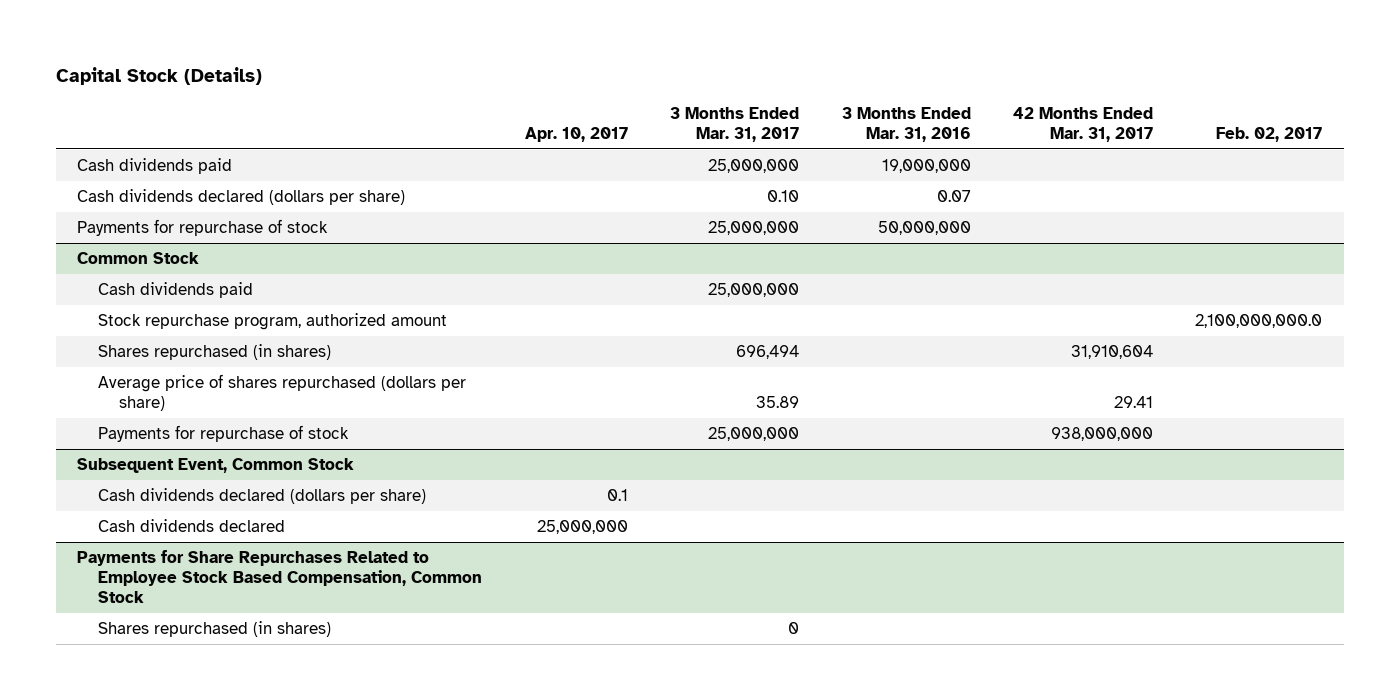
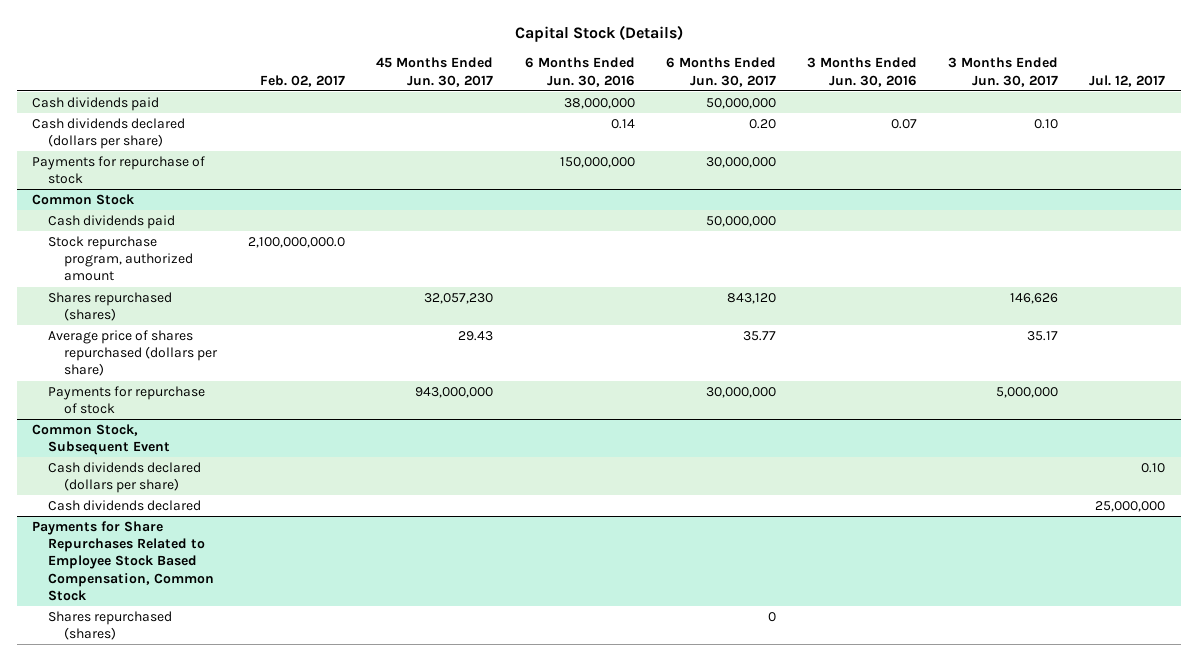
- | Apr. 10, 2017 | 3 Months Ended Mar. 31, 2017 | 3 Months Ended Mar. 31, 2016 | 42 Months Ended Mar. 31, 2017 | Feb. 02, 2017
+ | Feb. 02, 2017 | 45 Months Ended Jun. 30, 2017 | 6 Months Ended Jun. 30, 2016 | 6 Months Ended Jun. 30, 2017 | 3 Months Ended Jun. 30, 2016 | 3 Months Ended Jun. 30, 2017 | Jul. 12, 2017
@ Common Stock
- Shares repurchased (in shares) | | 696,494 | | 31,910,604 |
+ Shares repurchased (shares) | | 32,057,230 | | 843,120 | | 146,626 |
- Subsequent Event, Common Stock
+ Common Stock, Subsequent Event
@ Payments for Share Repurchases Related to Employee Stock Based Compensation, Common Stock
- Shares repurchased (in shares) | | 0 | | |
+ Shares repurchased (shares) | | | | 0 | | |

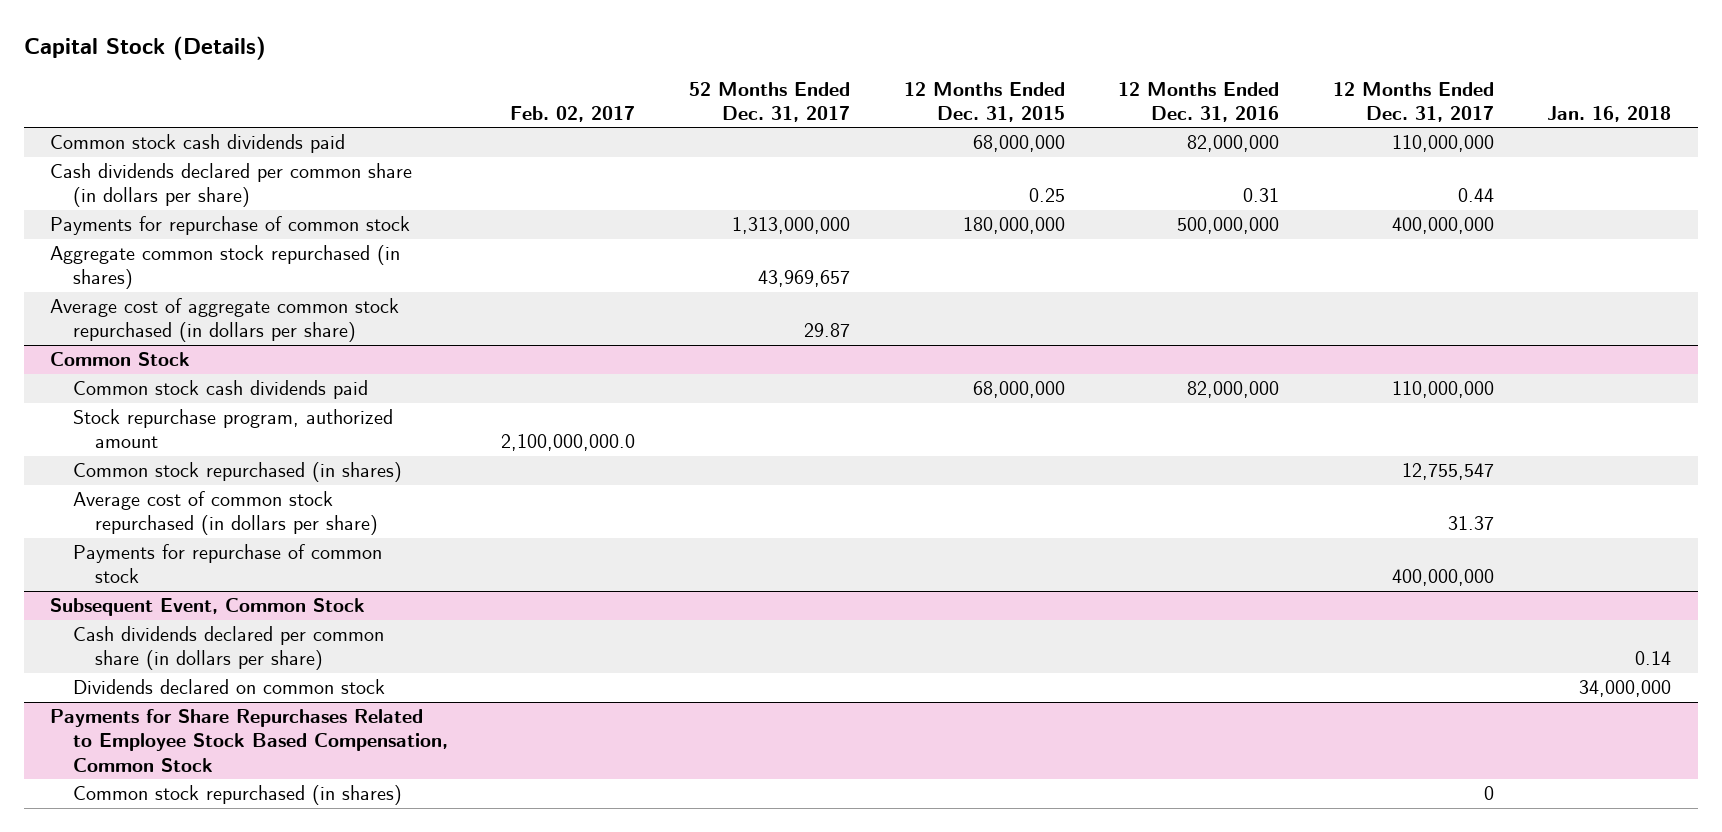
- | Feb. 02, 2017 | 45 Months Ended Jun. 30, 2017 | 6 Months Ended Jun. 30, 2016 | 6 Months Ended Jun. 30, 2017 | 3 Months Ended Jun. 30, 2016 | 3 Months Ended Jun. 30, 2017 | Jul. 12, 2017
+ | Feb. 02, 2017 | 52 Months Ended Dec. 31, 2017 | 12 Months Ended Dec. 31, 2015 | 12 Months Ended Dec. 31, 2016 | 12 Months Ended Dec. 31, 2017 | Jan. 16, 2018
- Cash dividends paid | | | 38,000,000 | 50,000,000 | | |
- Cash dividends declared (dollars per share) | | | 0.14 | 0.20 | 0.07 | 0.10 |
- Payments for repurchase of stock | | | 150,000,000 | 30,000,000 | | |
+ Common stock cash dividends paid | | | 68,000,000 | 82,000,000 | 110,000,000 |
+ Cash dividends declared per common share (in dollars per share) | | | 0.25 | 0.31 | 0.44 |
+ Payments for repurchase of common stock | | 1,313,000,000 | 180,000,000 | 500,000,000 | 400,000,000 |
+ Aggregate common stock repurchased (in shares) | | 43,969,657 | | | |
+ Average cost of aggregate common stock repurchased (in dollars per share) | | 29.87 | | | |
@ Common Stock
- Cash dividends paid | | | | 50,000,000 | | |
+ Common stock cash dividends paid | | | 68,000,000 | 82,000,000 | 110,000,000 |
- Shares repurchased (shares) | | 32,057,230 | | 843,120 | | 146,626 |
- Average price of shares repurchased (dollars per share) | | 29.43 | | 35.77 | | 35.17 |
- Payments for repurchase of stock | | 943,000,000 | | 30,000,000 | | 5,000,000 |
- Common Stock, Subsequent Event
- Cash dividends declared (dollars per share) | | | | | | | 0.10
- Cash dividends declared | | | | | | | 25,000,000
@ Common Stock
+ Common stock repurchased (in shares) | | | | | 12,755,547 |
+ Average cost of common stock repurchased (in dollars per share) | | | | | 31.37 |
+ Payments for repurchase of common stock | | | | | 400,000,000 |
+ Subsequent Event, Common Stock
+ Cash dividends declared per common share (in dollars per share) | | | | | | 0.14
+ Dividends declared on common stock | | | | | | 34,000,000
@ Payments for Share Repurchases Related to Employee Stock Based Compensation, Common Stock
- Shares repurchased (shares) | | | | 0 | | |
+ Common stock repurchased (in shares) | | | | | 0 |

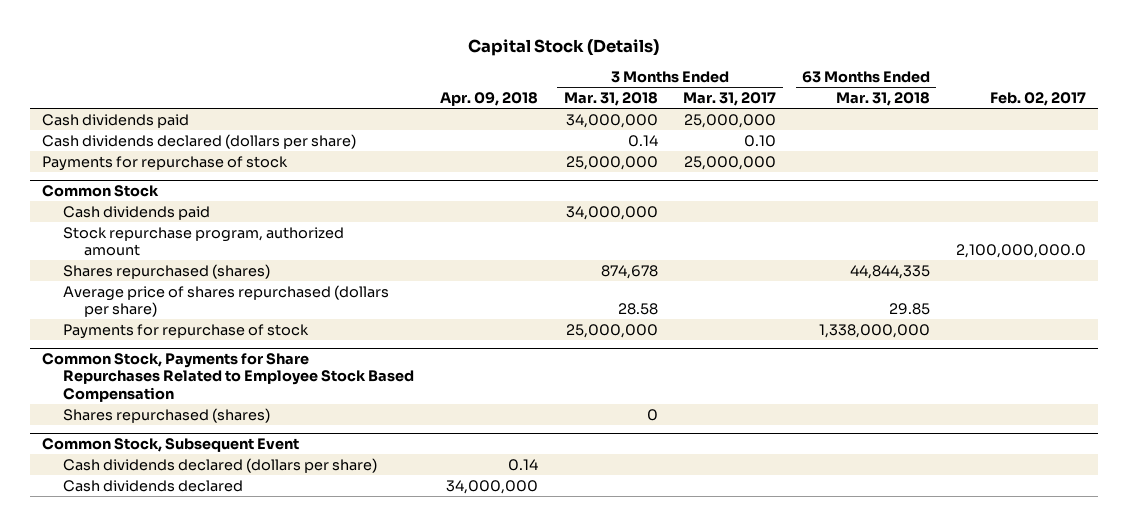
- | Feb. 02, 2017 | 52 Months Ended Dec. 31, 2017 | 12 Months Ended Dec. 31, 2015 | 12 Months Ended Dec. 31, 2016 | 12 Months Ended Dec. 31, 2017 | Jan. 16, 2018
+ | Apr. 09, 2018 | 3 Months Ended Mar. 31, 2018 | 3 Months Ended Mar. 31, 2017 | 63 Months Ended Mar. 31, 2018 | Feb. 02, 2017
- Common stock cash dividends paid | | | 68,000,000 | 82,000,000 | 110,000,000 |
- Cash dividends declared per common share (in dollars per share) | | | 0.25 | 0.31 | 0.44 |
- Payments for repurchase of common stock | | 1,313,000,000 | 180,000,000 | 500,000,000 | 400,000,000 |
- Aggregate common stock repurchased (in shares) | | 43,969,657 | | | |
- Average cost of aggregate common stock repurchased (in dollars per share) | | 29.87 | | | |
+ Cash dividends paid | | 34,000,000 | 25,000,000 | |
+ Cash dividends declared (dollars per share) | | 0.14 | 0.10 | |
+ Payments for repurchase of stock | | 25,000,000 | 25,000,000 | |
@ Common Stock
- Common stock cash dividends paid | | | 68,000,000 | 82,000,000 | 110,000,000 |
+ Cash dividends paid | | 34,000,000 | | |
- Common stock repurchased (in shares) | | | | | 12,755,547 |
- Average cost of common stock repurchased (in dollars per share) | | | | | 31.37 |
- Payments for repurchase of common stock | | | | | 400,000,000 |
- Subsequent Event, Common Stock
- Cash dividends declared per common share (in dollars per share) | | | | | | 0.14
- Dividends declared on common stock | | | | | | 34,000,000
- Payments for Share Repurchases Related to Employee Stock Based Compensation, Common Stock
- Common stock repurchased (in shares) | | | | | 0 |
@ Common Stock
+ Shares repurchased (shares) | | 874,678 | | 44,844,335 |
+ Average price of shares repurchased (dollars per share) | | 28.58 | | 29.85 |
+ Payments for repurchase of stock | | 25,000,000 | | 1,338,000,000 |
+ Common Stock, Payments for Share Repurchases Related to Employee Stock Based Compensation
+ Shares repurchased (shares) | | 0 | | |
+ Common Stock, Subsequent Event
+ Cash dividends declared (dollars per share) | 0.14 | | | |
+ Cash dividends declared | 34,000,000 | | | |

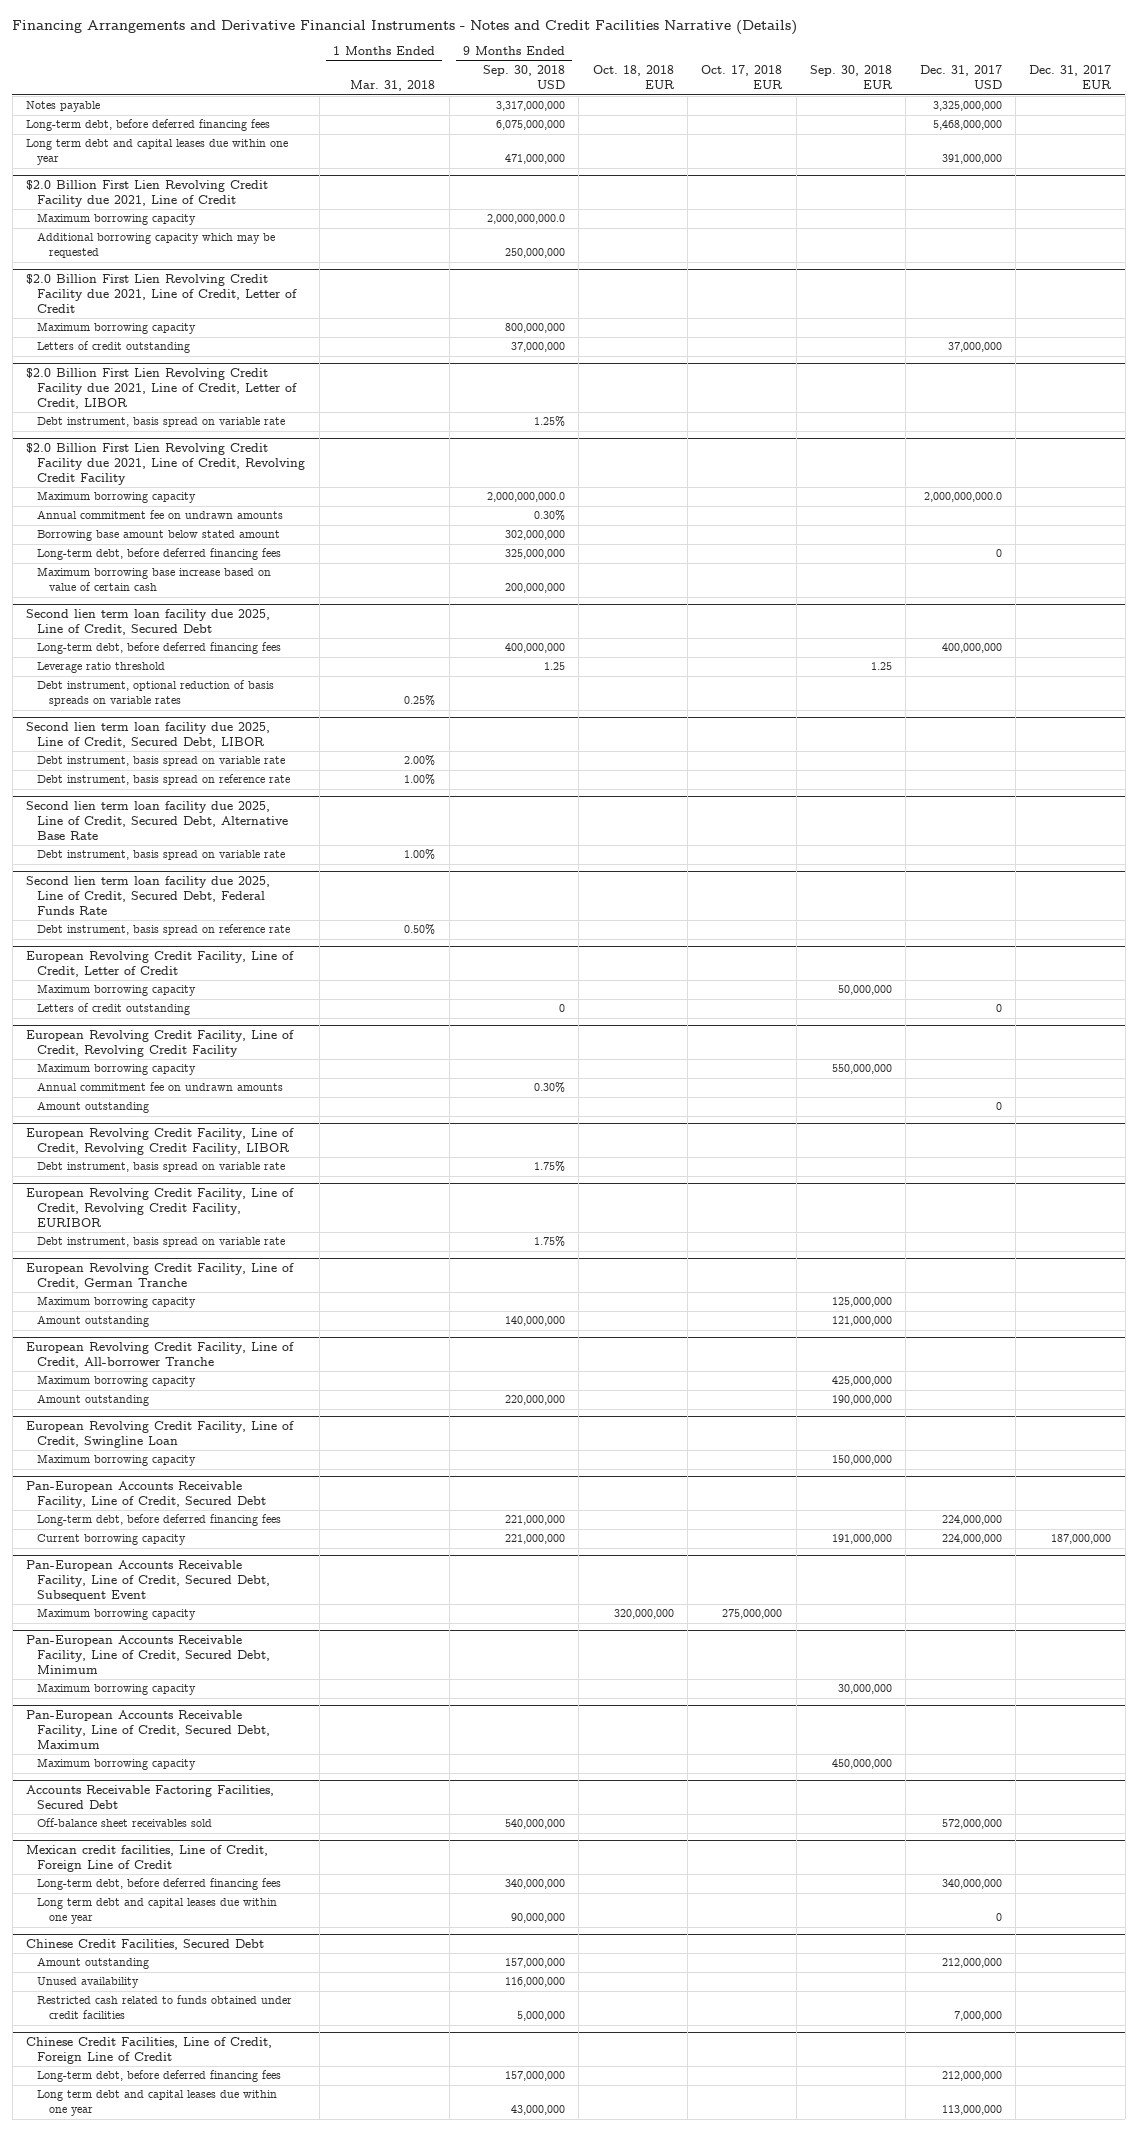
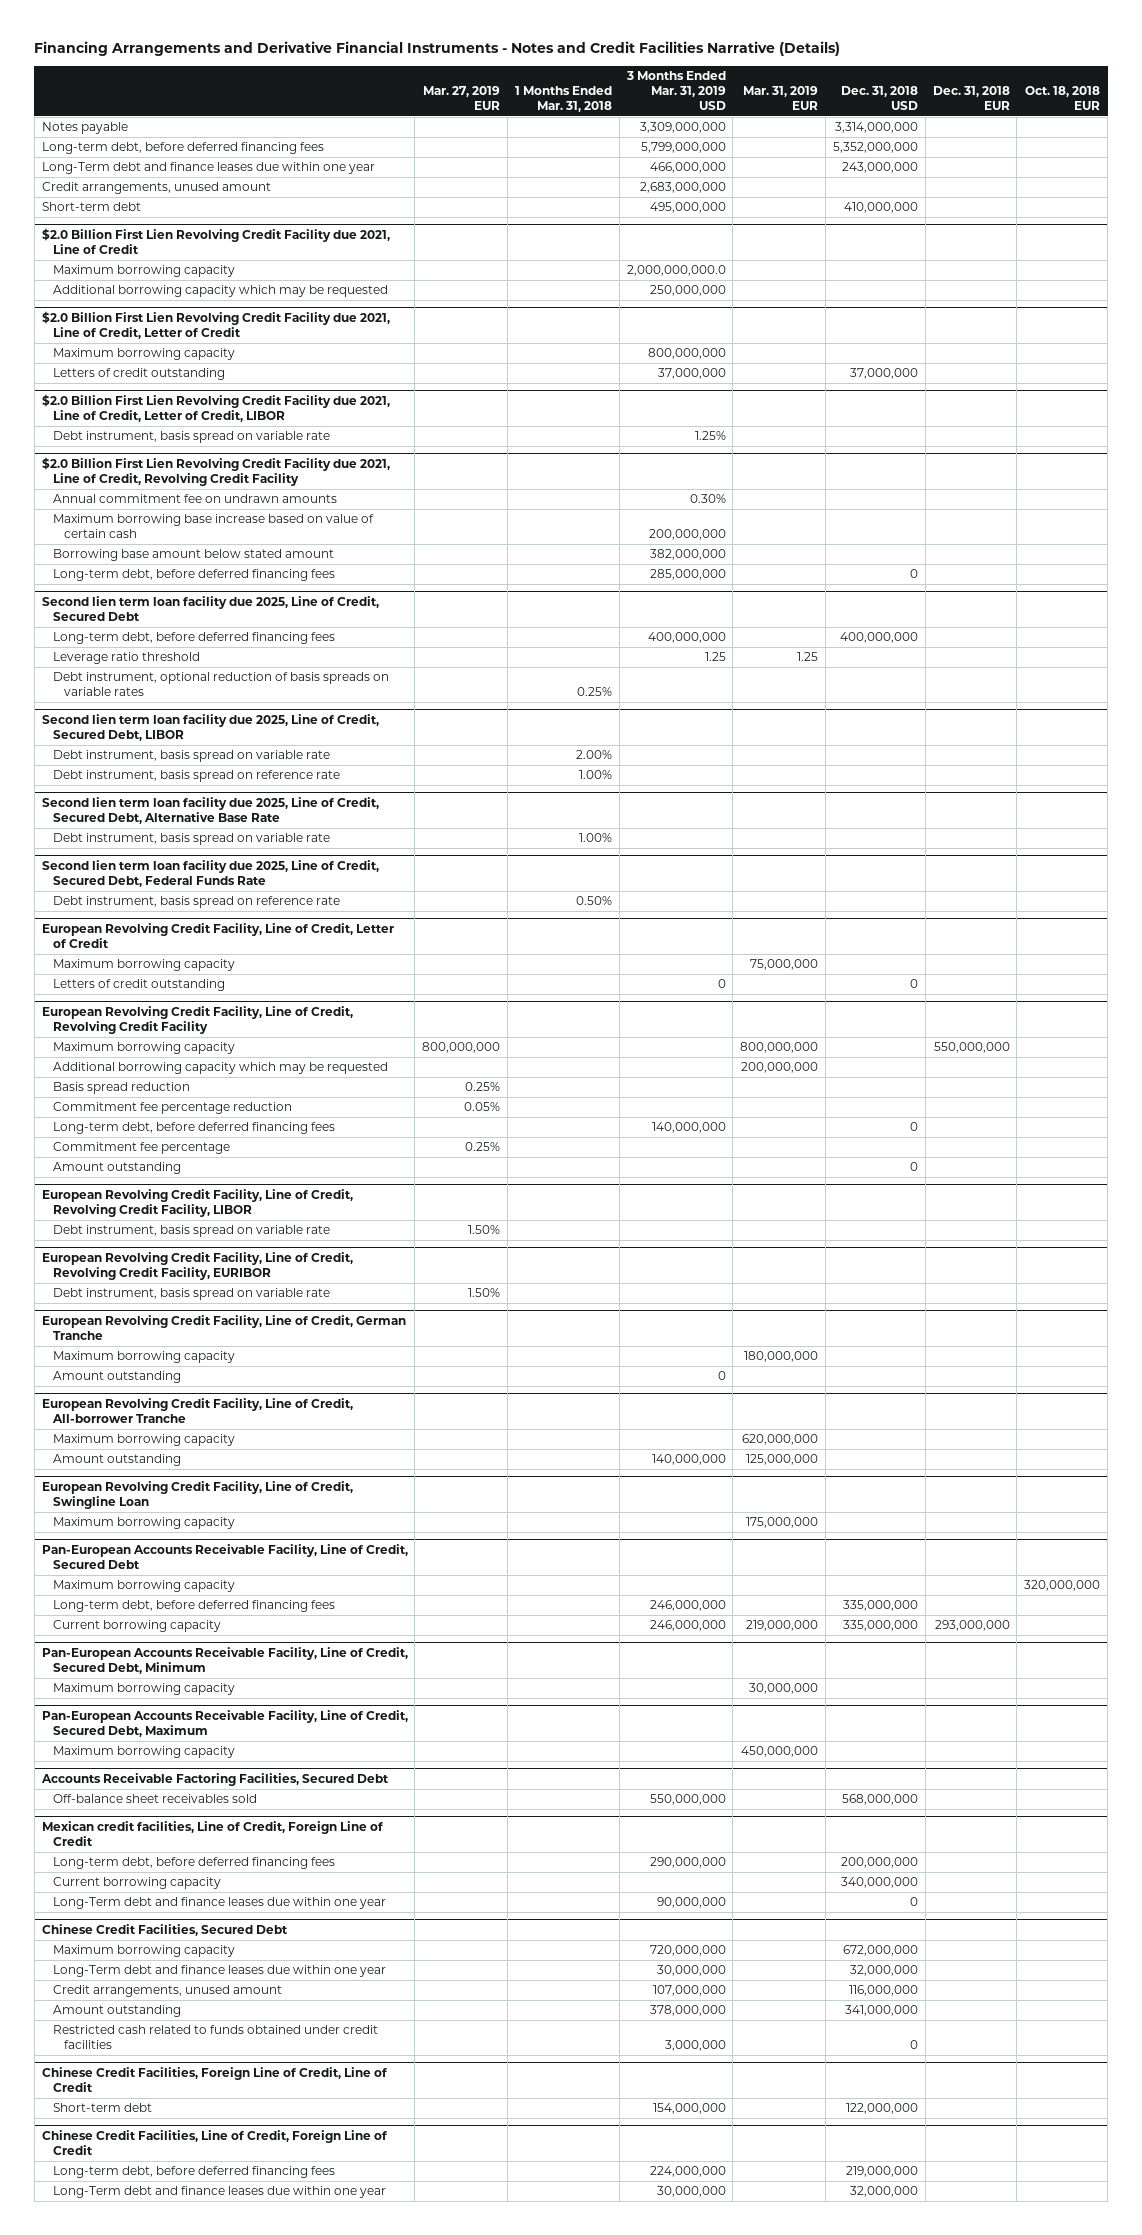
- | 1 Months Ended Mar. 31, 2018 | 9 Months Ended Sep. 30, 2018 USD | Oct. 18, 2018 EUR | Oct. 17, 2018 EUR | Sep. 30, 2018 EUR | Dec. 31, 2017 USD | Dec. 31, 2017 EUR
+ | Mar. 27, 2019 EUR | 1 Months Ended Mar. 31, 2018 | 3 Months Ended Mar. 31, 2019 USD | Mar. 31, 2019 EUR | Dec. 31, 2018 USD | Dec. 31, 2018 EUR | Oct. 18, 2018 EUR
- Long term debt and capital leases due within one year | | 471,000,000 | | | | 391,000,000 |
+ Long-Term debt and finance leases due within one year | | | 466,000,000 | | 243,000,000 | |
+ Credit arrangements, unused amount | | | 2,683,000,000 | | | |
+ Short-term debt | | | 495,000,000 | | 410,000,000 | |
@ $2.0 Billion First Lien Revolving Credit Facility due 2021, Line of Credit, Revolving Credit Facility
- Maximum borrowing capacity | | 2,000,000,000.0 | | | | 2,000,000,000.0 |
moved up: Maximum borrowing base increase based on value of certain cash | | | 200,000,000 | | | |
@ European Revolving Credit Facility, Line of Credit, Revolving Credit Facility
- Annual commitment fee on undrawn amounts | | 0.30% | | | | |
+ Additional borrowing capacity which may be requested | | | | 200,000,000 | | |
+ Basis spread reduction | 0.25% | | | | | |
+ Commitment fee percentage reduction | 0.05% | | | | | |
+ Long-term debt, before deferred financing fees | | | 140,000,000 | | 0 | |
+ Commitment fee percentage | 0.25% | | | | | |
@ Pan-European Accounts Receivable Facility, Line of Credit, Secured Debt
+ Maximum borrowing capacity | | | | | | | 320,000,000
- Pan-European Accounts Receivable Facility, Line of Credit, Secured Debt, Subsequent Event
- Maximum borrowing capacity | | | 320,000,000 | 275,000,000 | | |
@ Mexican credit facilities, Line of Credit, Foreign Line of Credit
- Long term debt and capital leases due within one year | | 90,000,000 | | | | 0 |
+ Current borrowing capacity | | | | | 340,000,000 | |
+ Long-Term debt and finance leases due within one year | | | 90,000,000 | | 0 | |
@ Chinese Credit Facilities, Secured Debt
+ Maximum borrowing capacity | | | 720,000,000 | | 672,000,000 | |
+ Long-Term debt and finance leases due within one year | | | 30,000,000 | | 32,000,000 | |
+ Credit arrangements, unused amount | | | 107,000,000 | | 116,000,000 | |
- Unused availability | | 116,000,000 | | | | |
+ Chinese Credit Facilities, Foreign Line of Credit, Line of Credit
+ Short-term debt | | | 154,000,000 | | 122,000,000 | |
@ Chinese Credit Facilities, Line of Credit, Foreign Line of Credit
- Long term debt and capital leases due within one year | | 43,000,000 | | | | 113,000,000 |
+ Long-Term debt and finance leases due within one year | | | 30,000,000 | | 32,000,000 | |

